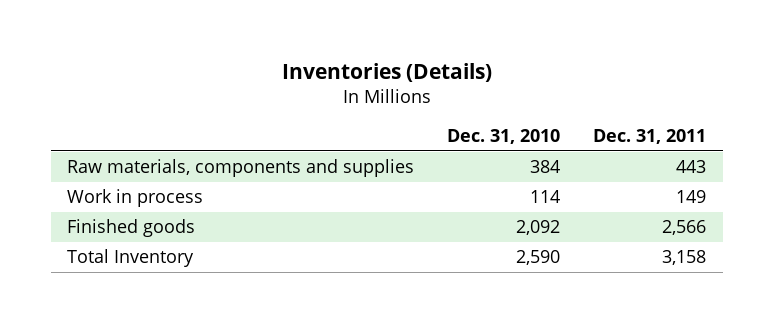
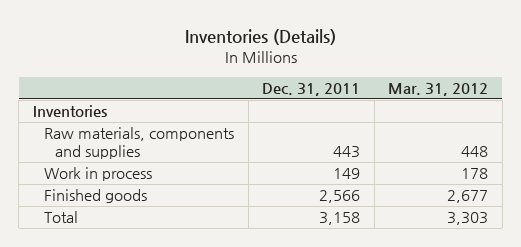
- | Dec. 31, 2010 | Dec. 31, 2011
+ | Dec. 31, 2011 | Mar. 31, 2012
+ Inventories
- Total Inventory | 2,590 | 3,158
+ Total | 3,158 | 3,303

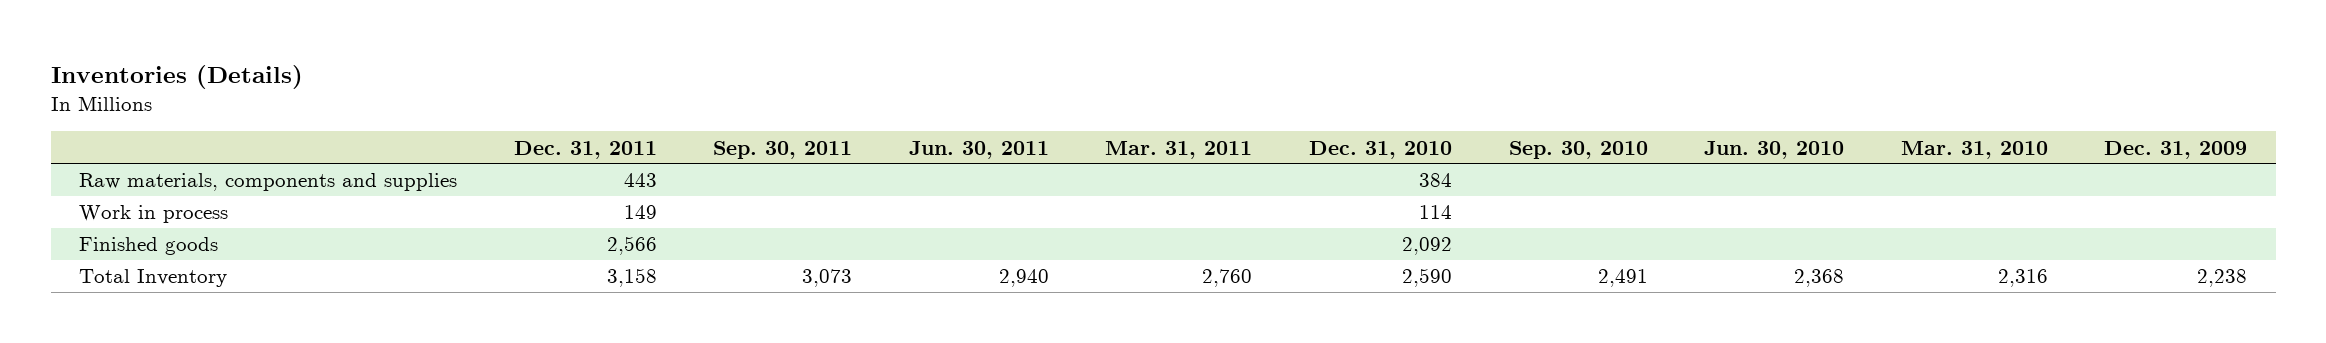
- | Dec. 31, 2011 | Mar. 31, 2012
+ | Dec. 31, 2011 | Sep. 30, 2011 | Jun. 30, 2011 | Mar. 31, 2011 | Dec. 31, 2010 | Sep. 30, 2010 | Jun. 30, 2010 | Mar. 31, 2010 | Dec. 31, 2009
- Inventories
- Total | 3,158 | 3,303
+ Total Inventory | 3,158 | 3,073 | 2,940 | 2,760 | 2,590 | 2,491 | 2,368 | 2,316 | 2,238

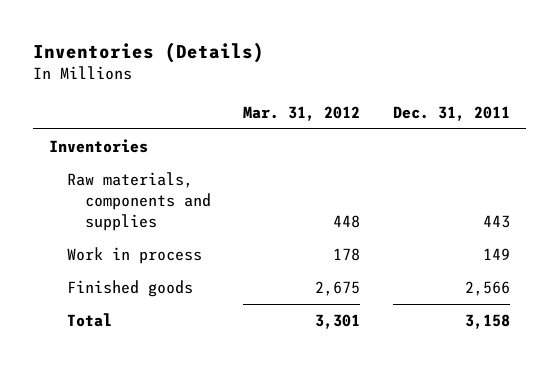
- | Dec. 31, 2011 | Sep. 30, 2011 | Jun. 30, 2011 | Mar. 31, 2011 | Dec. 31, 2010 | Sep. 30, 2010 | Jun. 30, 2010 | Mar. 31, 2010 | Dec. 31, 2009
+ | Mar. 31, 2012 | Dec. 31, 2011
+ Inventories
- Total Inventory | 3,158 | 3,073 | 2,940 | 2,760 | 2,590 | 2,491 | 2,368 | 2,316 | 2,238
+ Total | 3,301 | 3,158

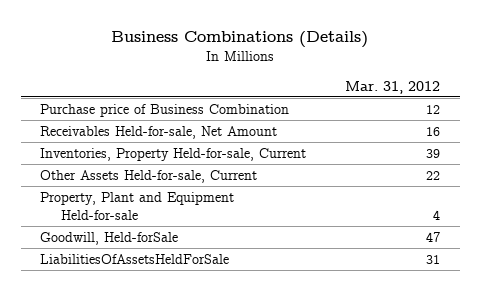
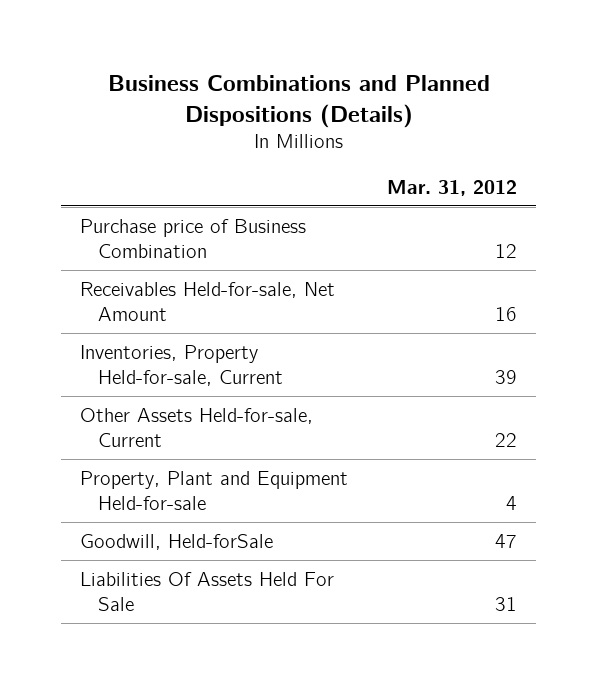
- Business Combinations (Details)
+ Business Combinations and Planned Dispositions (Details)
- LiabilitiesOfAssetsHeldForSale | 31
+ Liabilities Of Assets Held For Sale | 31

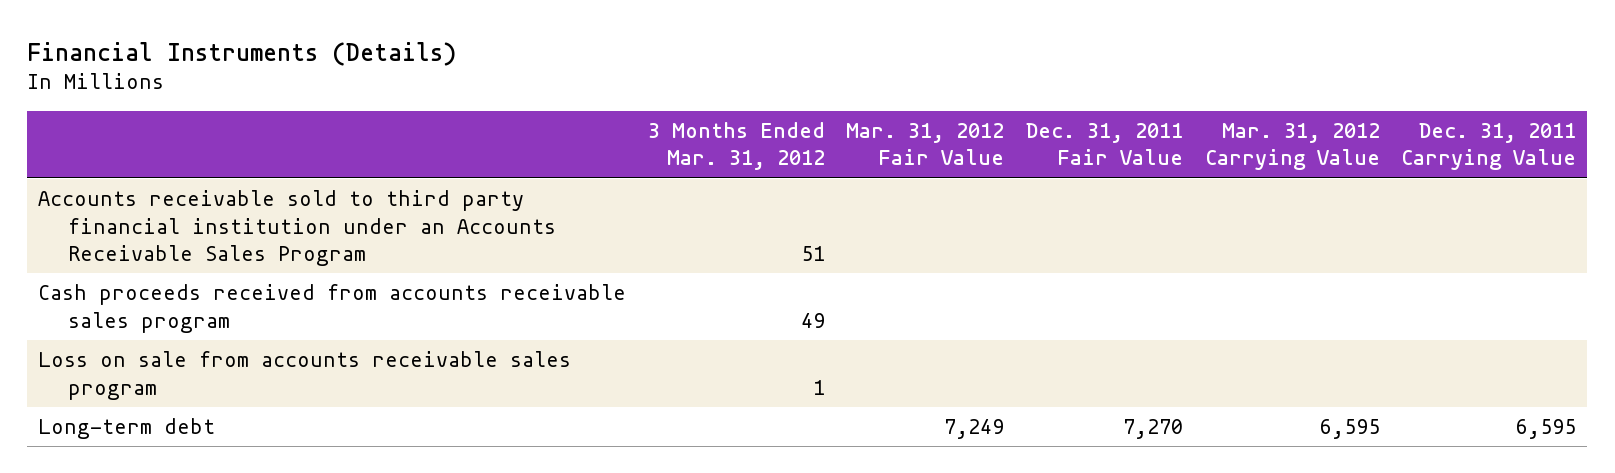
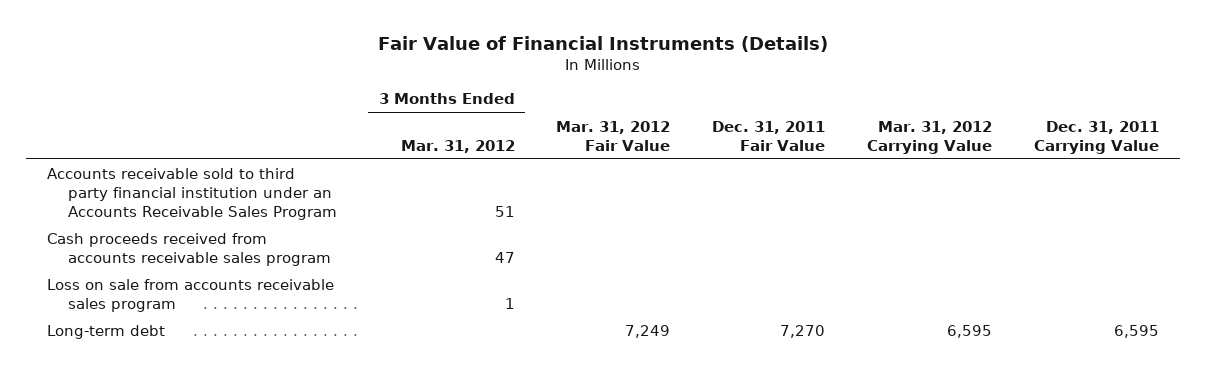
- Financial Instruments (Details)
+ Fair Value of Financial Instruments (Details)
- Cash proceeds received from accounts receivable sales program | 49 | | | |
+ Cash proceeds received from accounts receivable sales program | 47 | | | |

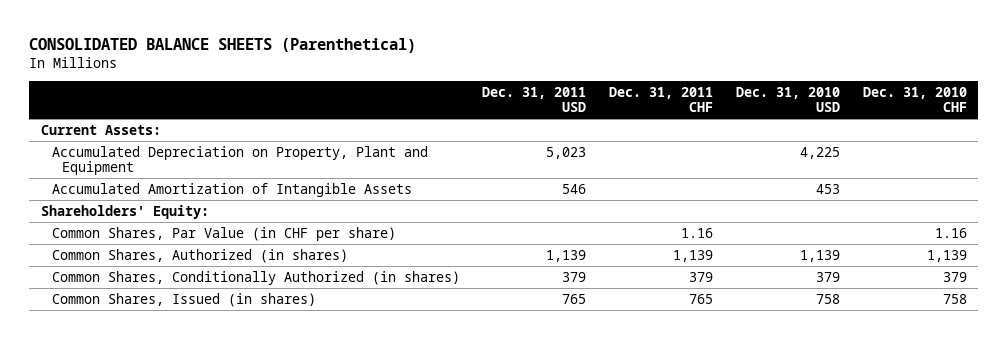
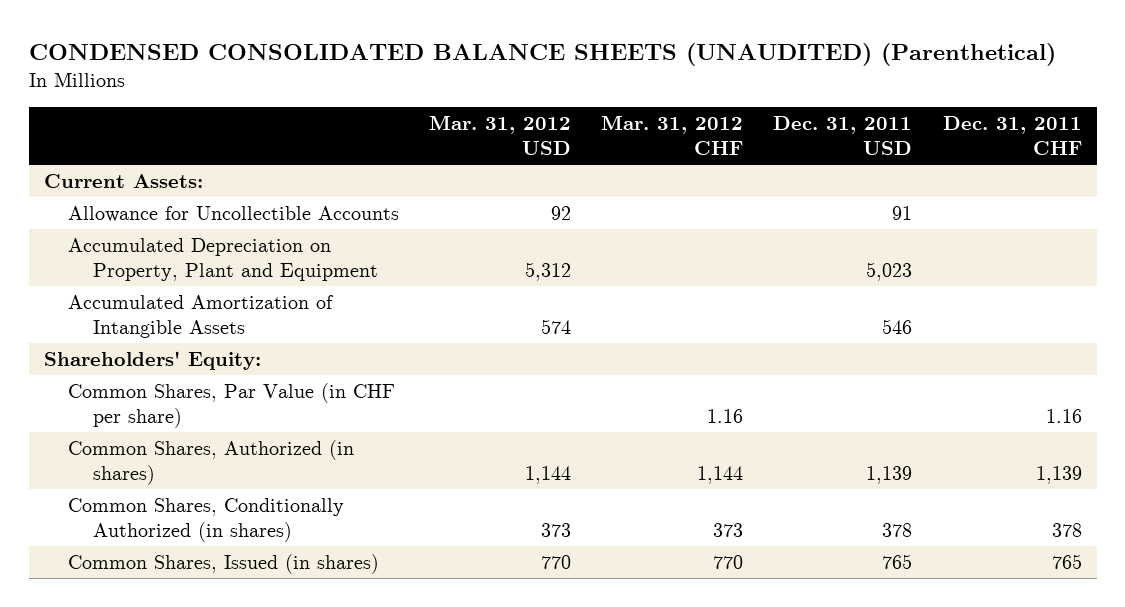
- CONSOLIDATED BALANCE SHEETS (Parenthetical)
+ CONDENSED CONSOLIDATED BALANCE SHEETS (UNAUDITED) (Parenthetical)
- | Dec. 31, 2011 USD | Dec. 31, 2011 CHF | Dec. 31, 2010 USD | Dec. 31, 2010 CHF
+ | Mar. 31, 2012 USD | Mar. 31, 2012 CHF | Dec. 31, 2011 USD | Dec. 31, 2011 CHF
+ Allowance for Uncollectible Accounts | 92 | | 91 |
- Common Shares, Conditionally Authorized (in shares) | 379 | 379 | 379 | 379
+ Common Shares, Conditionally Authorized (in shares) | 373 | 373 | 378 | 378

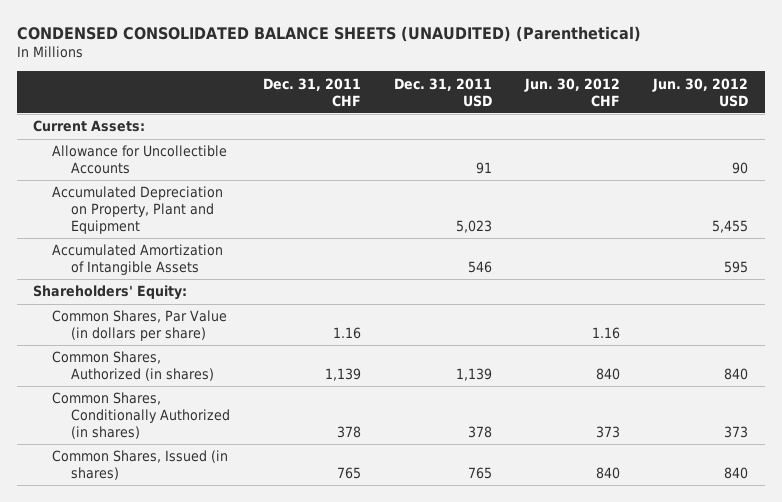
- | Mar. 31, 2012 USD | Mar. 31, 2012 CHF | Dec. 31, 2011 USD | Dec. 31, 2011 CHF
+ | Dec. 31, 2011 CHF | Dec. 31, 2011 USD | Jun. 30, 2012 CHF | Jun. 30, 2012 USD
- Common Shares, Par Value (in CHF per share) | | 1.16 | | 1.16
+ Common Shares, Par Value (in dollars per share) | 1.16 | | 1.16 |

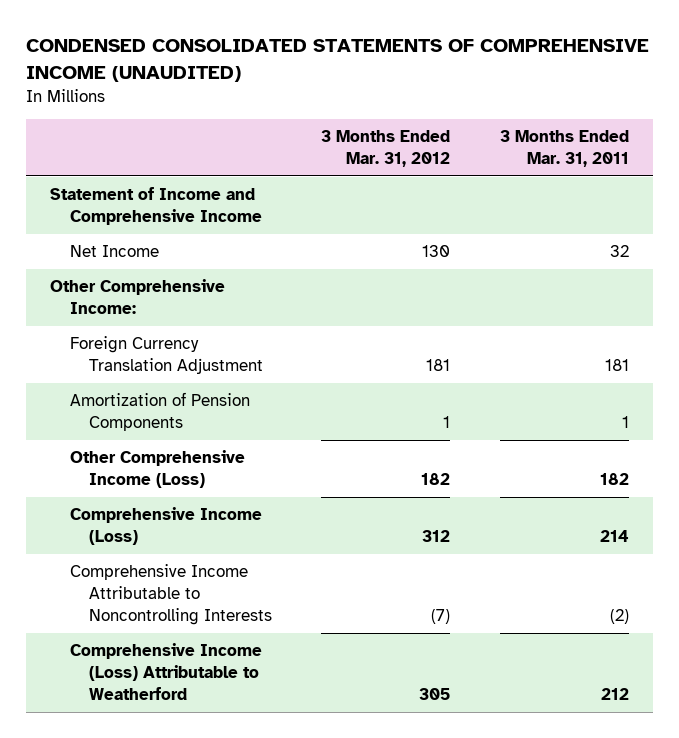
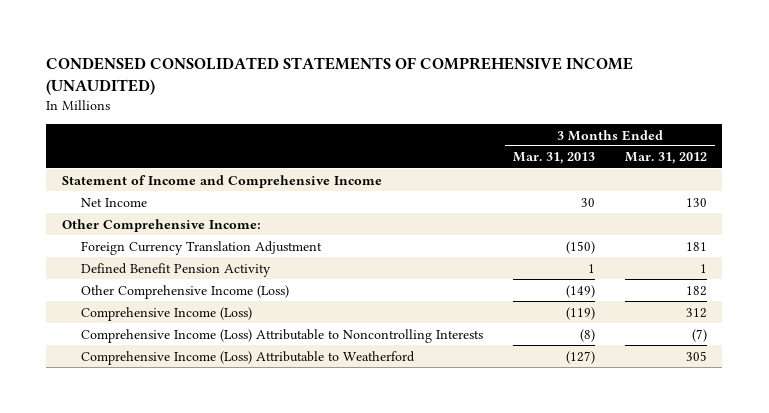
- | 3 Months Ended Mar. 31, 2012 | 3 Months Ended Mar. 31, 2011
+ | 3 Months Ended Mar. 31, 2013 | 3 Months Ended Mar. 31, 2012
- Amortization of Pension Components | 1 | 1
+ Defined Benefit Pension Activity | 1 | 1
- Comprehensive Income Attributable to Noncontrolling Interests | (7) | (2)
+ Comprehensive Income (Loss) Attributable to Noncontrolling Interests | (8) | (7)

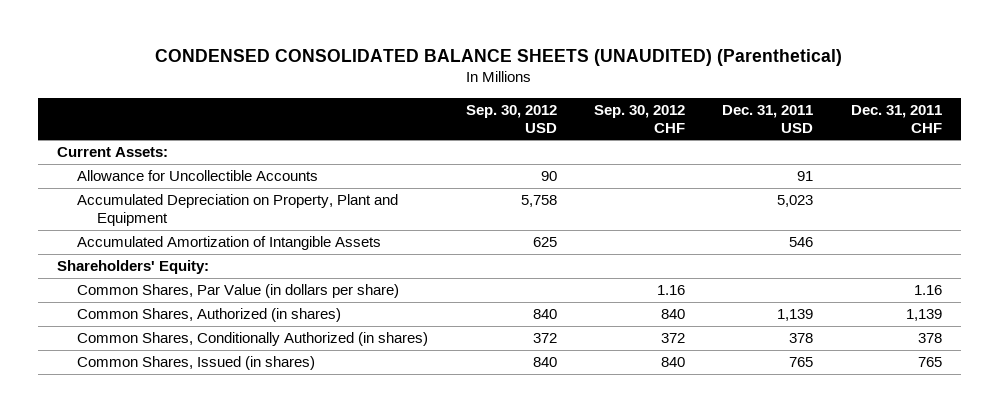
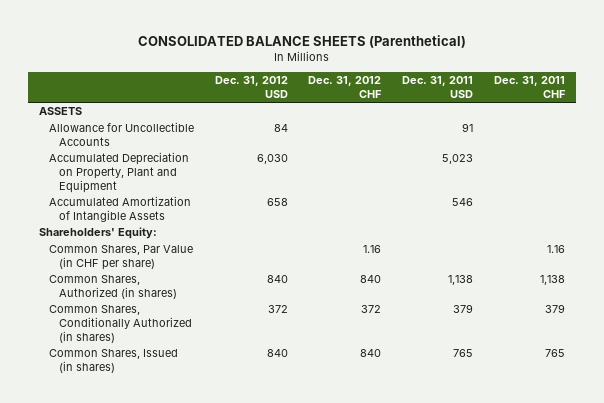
- CONDENSED CONSOLIDATED BALANCE SHEETS (UNAUDITED) (Parenthetical)
+ CONSOLIDATED BALANCE SHEETS (Parenthetical)
- | Sep. 30, 2012 USD | Sep. 30, 2012 CHF | Dec. 31, 2011 USD | Dec. 31, 2011 CHF
+ | Dec. 31, 2012 USD | Dec. 31, 2012 CHF | Dec. 31, 2011 USD | Dec. 31, 2011 CHF
- Current Assets:
+ ASSETS
- Common Shares, Par Value (in dollars per share) | | 1.16 | | 1.16
- Common Shares, Authorized (in shares) | 840 | 840 | 1,139 | 1,139
- Common Shares, Conditionally Authorized (in shares) | 372 | 372 | 378 | 378
+ Common Shares, Par Value (in CHF per share) | | 1.16 | | 1.16
+ Common Shares, Authorized (in shares) | 840 | 840 | 1,138 | 1,138
+ Common Shares, Conditionally Authorized (in shares) | 372 | 372 | 379 | 379

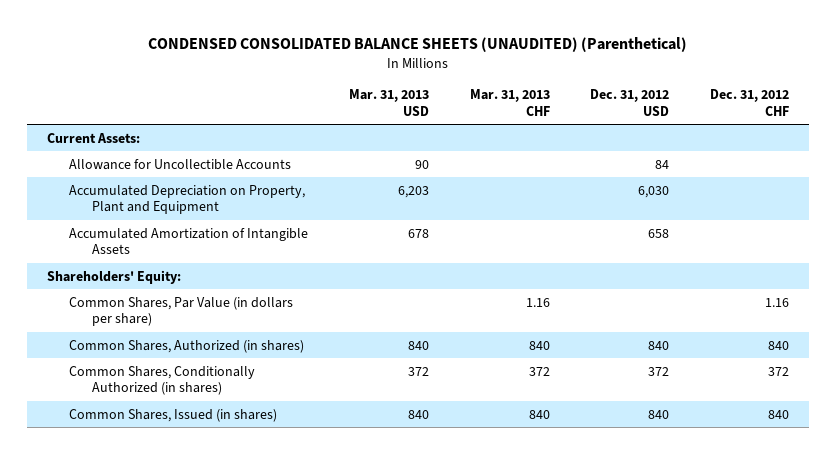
- CONSOLIDATED BALANCE SHEETS (Parenthetical)
+ CONDENSED CONSOLIDATED BALANCE SHEETS (UNAUDITED) (Parenthetical)
- | Dec. 31, 2012 USD | Dec. 31, 2012 CHF | Dec. 31, 2011 USD | Dec. 31, 2011 CHF
+ | Mar. 31, 2013 USD | Mar. 31, 2013 CHF | Dec. 31, 2012 USD | Dec. 31, 2012 CHF
- ASSETS
+ Current Assets:
- Common Shares, Par Value (in CHF per share) | | 1.16 | | 1.16
+ Common Shares, Par Value (in dollars per share) | | 1.16 | | 1.16

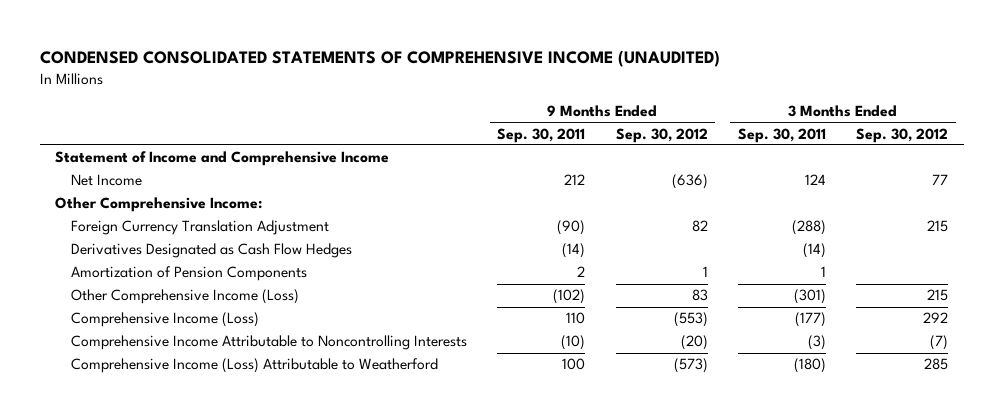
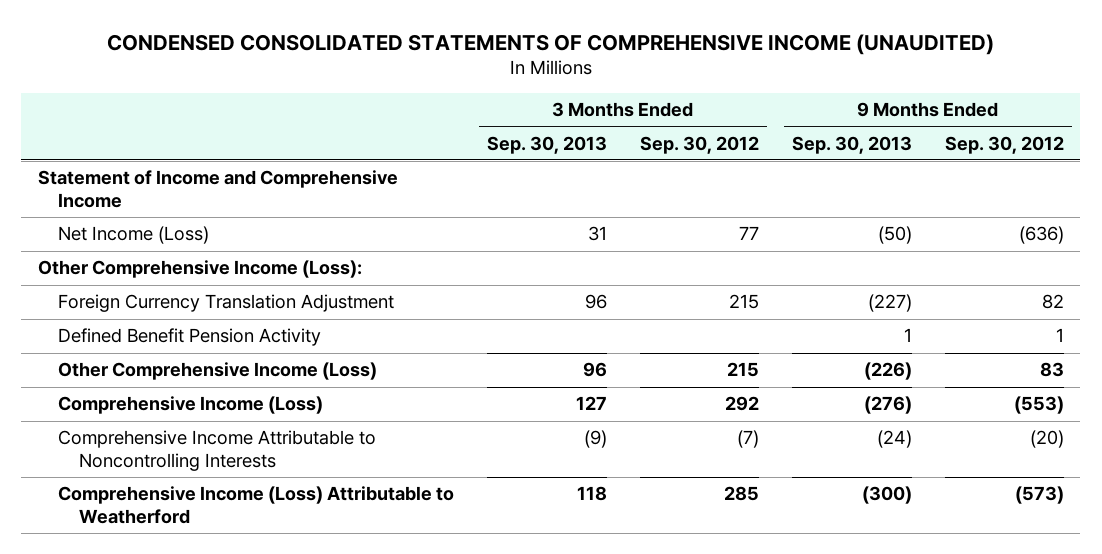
- | 9 Months Ended Sep. 30, 2011 | 9 Months Ended Sep. 30, 2012 | 3 Months Ended Sep. 30, 2011 | 3 Months Ended Sep. 30, 2012
+ | 3 Months Ended Sep. 30, 2013 | 3 Months Ended Sep. 30, 2012 | 9 Months Ended Sep. 30, 2013 | 9 Months Ended Sep. 30, 2012
- Net Income | 212 | (636) | 124 | 77
- Other Comprehensive Income:
+ Net Income (Loss) | 31 | 77 | (50) | (636)
+ Other Comprehensive Income (Loss):
- Derivatives Designated as Cash Flow Hedges | (14) | | (14) |
- Amortization of Pension Components | 2 | 1 | 1 |
+ Defined Benefit Pension Activity | | | 1 | 1

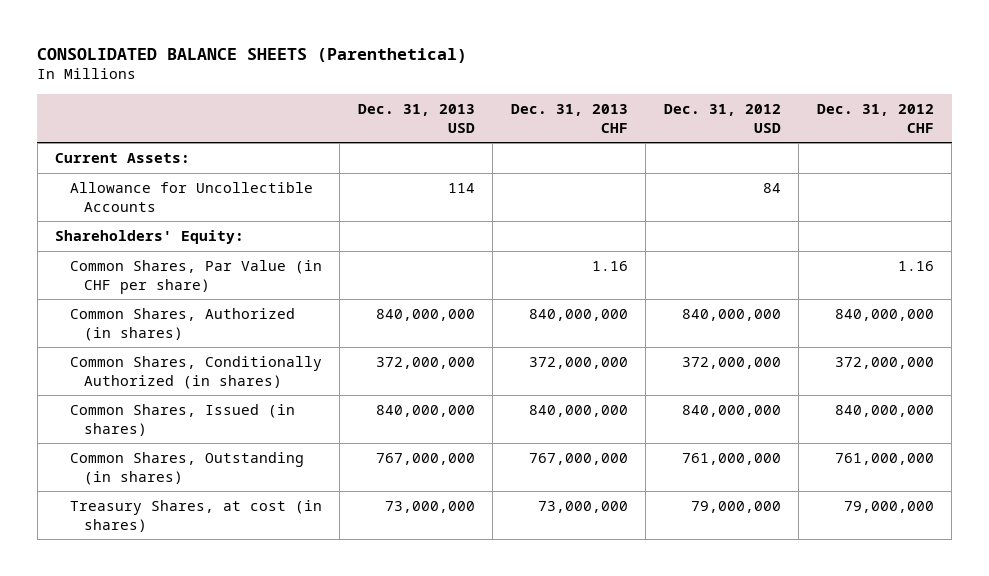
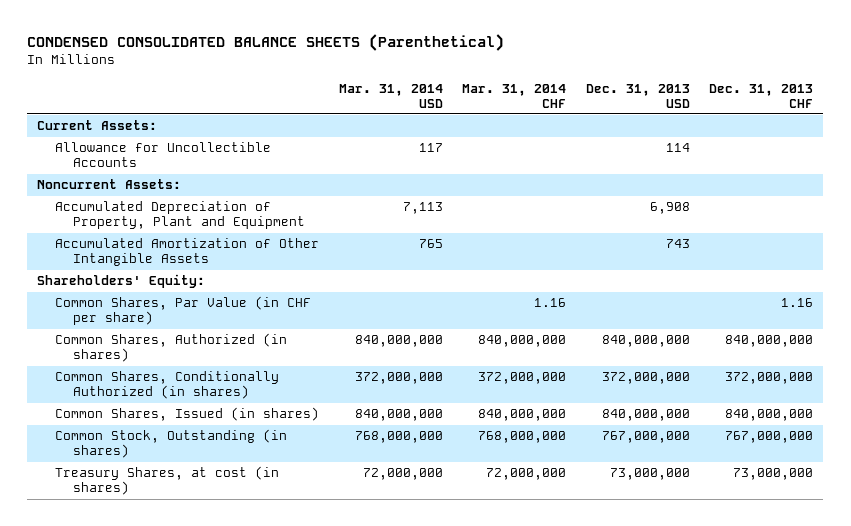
- CONSOLIDATED BALANCE SHEETS (Parenthetical)
+ CONDENSED CONSOLIDATED BALANCE SHEETS (Parenthetical)
- | Dec. 31, 2013 USD | Dec. 31, 2013 CHF | Dec. 31, 2012 USD | Dec. 31, 2012 CHF
+ | Mar. 31, 2014 USD | Mar. 31, 2014 CHF | Dec. 31, 2013 USD | Dec. 31, 2013 CHF
+ Noncurrent Assets:
+ Accumulated Depreciation of Property, Plant and Equipment | 7,113 | | 6,908 |
+ Accumulated Amortization of Other Intangible Assets | 765 | | 743 |
- Common Shares, Outstanding (in shares) | 767,000,000 | 767,000,000 | 761,000,000 | 761,000,000
+ Common Stock, Outstanding (in shares) | 768,000,000 | 768,000,000 | 767,000,000 | 767,000,000

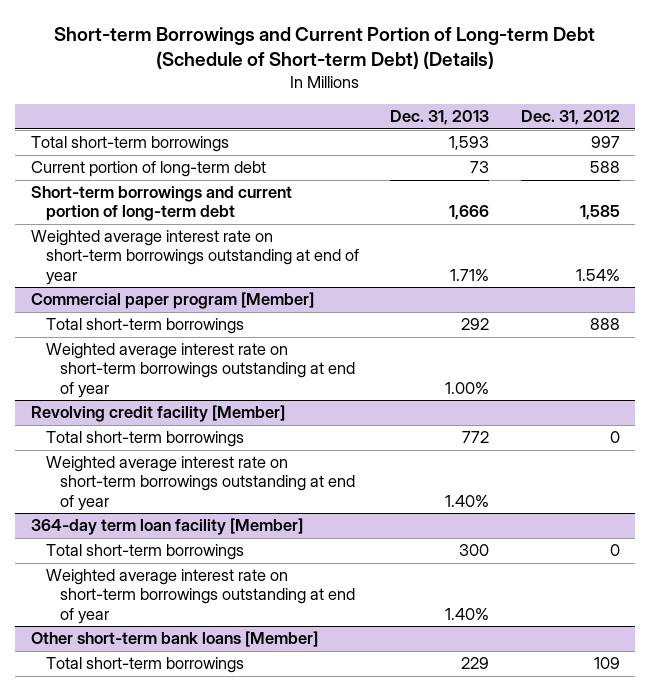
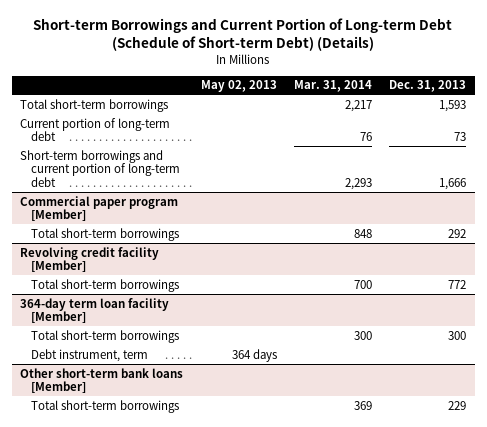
- | Dec. 31, 2013 | Dec. 31, 2012
+ | May 02, 2013 | Mar. 31, 2014 | Dec. 31, 2013
- Weighted average interest rate on short-term borrowings outstanding at end of year | 1.71% | 1.54%
@ Commercial paper program [Member]
- Weighted average interest rate on short-term borrowings outstanding at end of year | 1.00% |
@ Revolving credit facility [Member]
- Weighted average interest rate on short-term borrowings outstanding at end of year | 1.40% |
@ 364-day term loan facility [Member]
- Weighted average interest rate on short-term borrowings outstanding at end of year | 1.40% |
+ Debt instrument, term | 364 days | |

